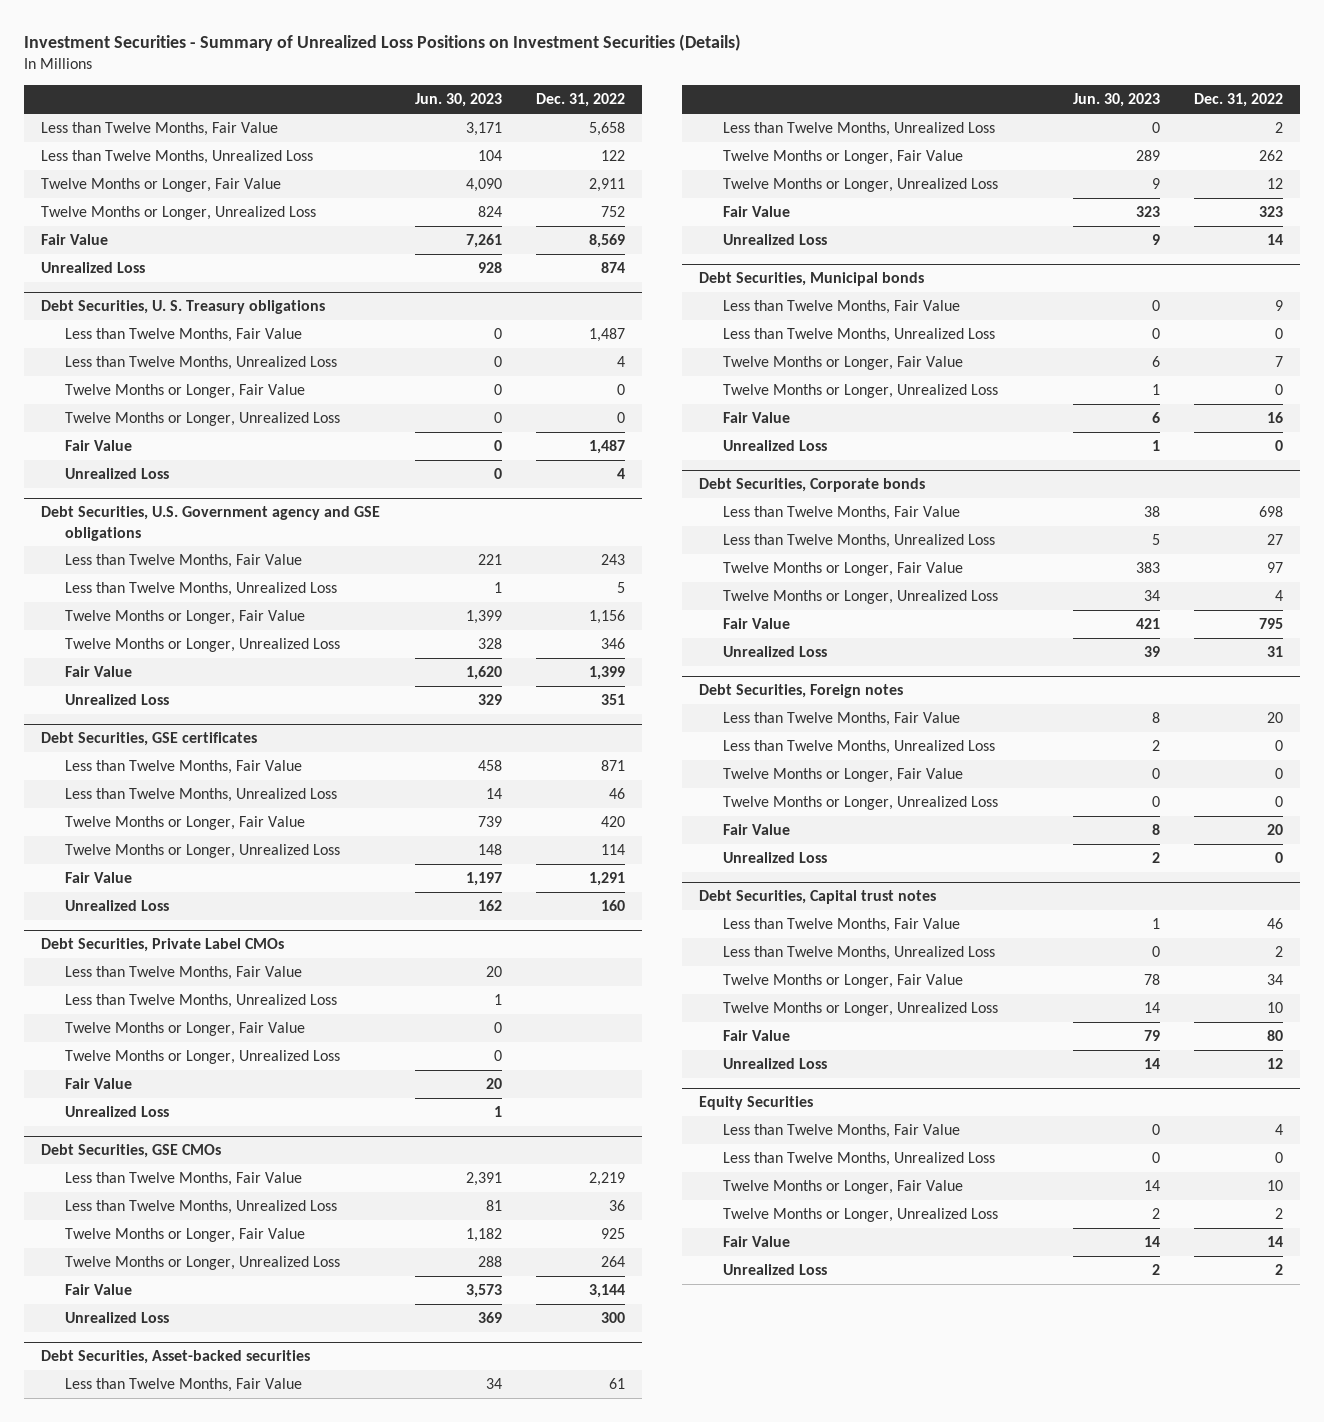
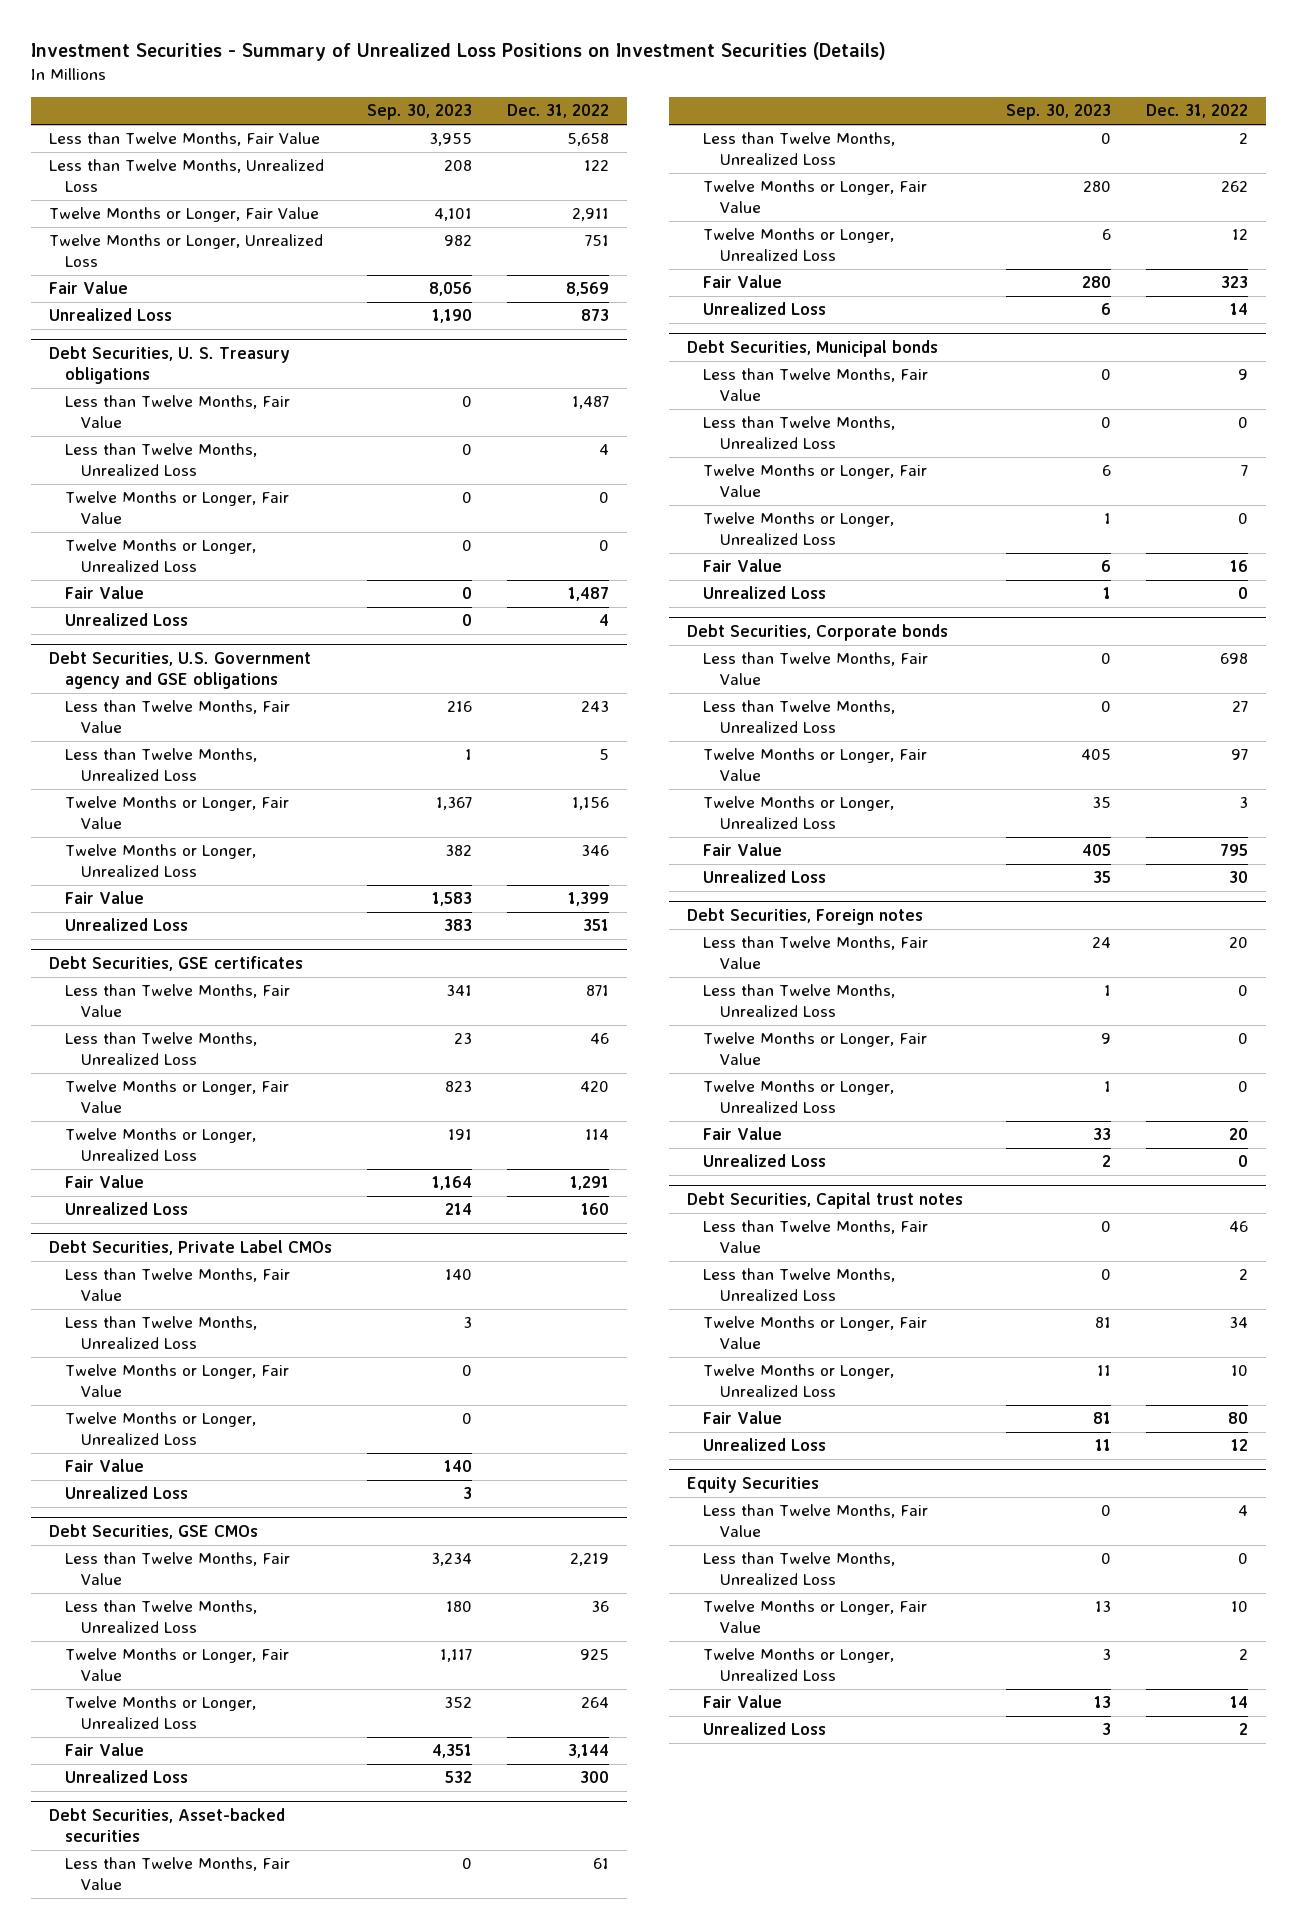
- | Jun. 30, 2023 | Dec. 31, 2022
+ | Sep. 30, 2023 | Dec. 31, 2022
- Twelve Months or Longer, Unrealized Loss | 824 | 752
+ Twelve Months or Longer, Unrealized Loss | 982 | 751
- Unrealized Loss | 928 | 874
+ Unrealized Loss | 1,190 | 873
@ Debt Securities, Corporate bonds
- Twelve Months or Longer, Unrealized Loss | 34 | 4
+ Twelve Months or Longer, Unrealized Loss | 35 | 3
- Unrealized Loss | 39 | 31
+ Unrealized Loss | 35 | 30

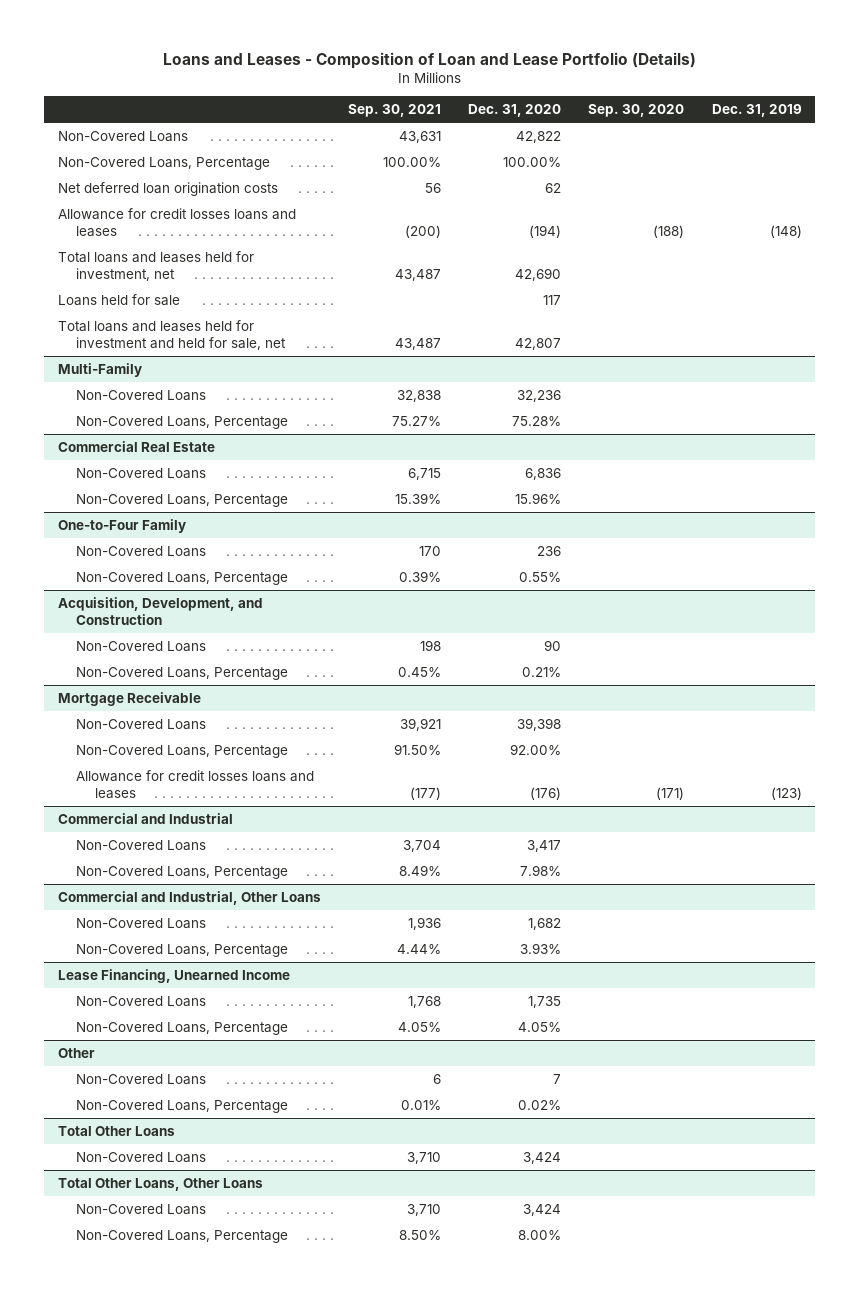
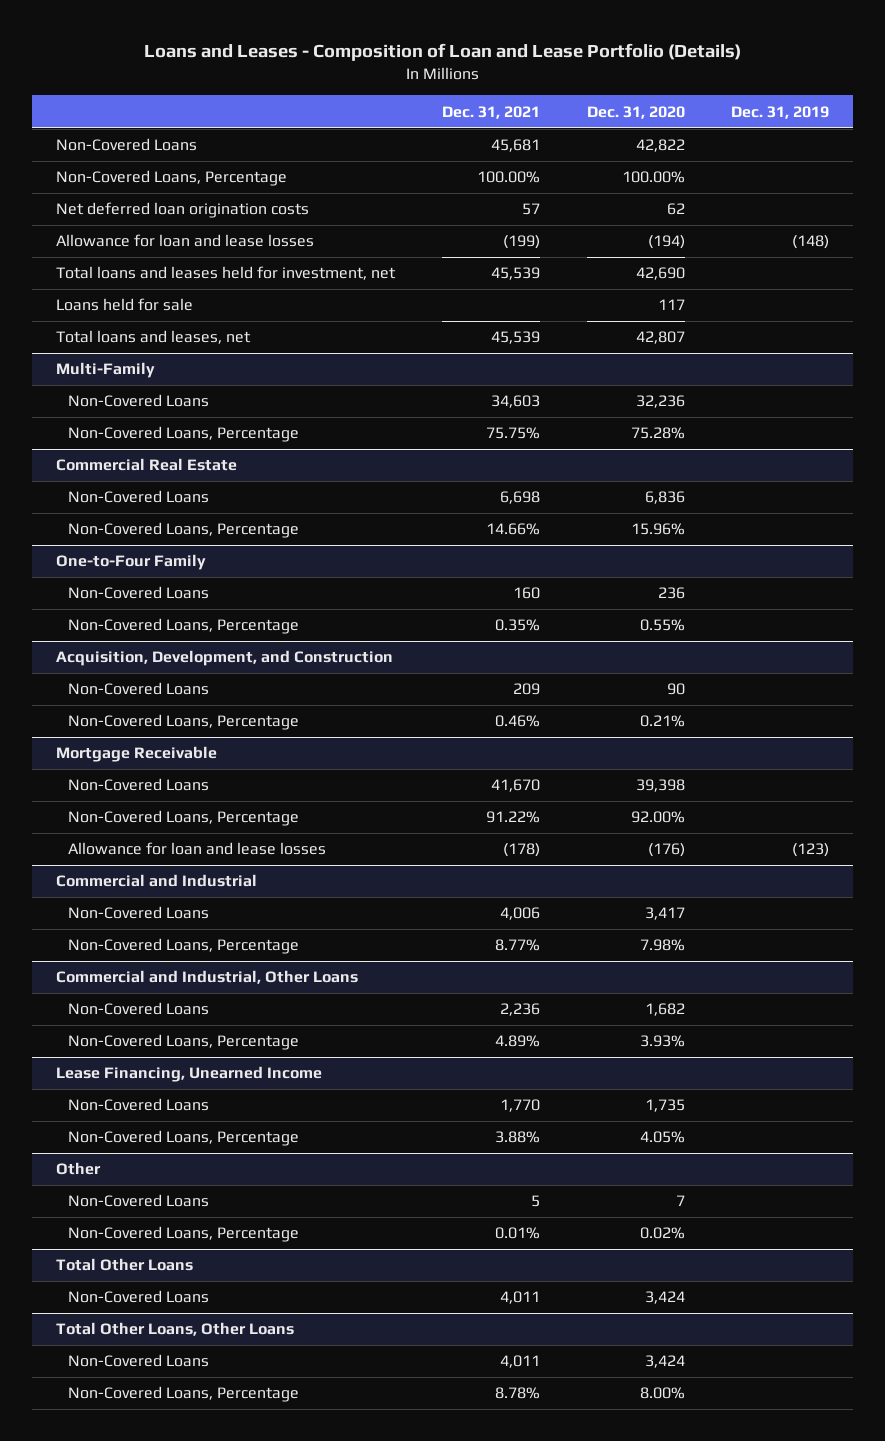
- | Sep. 30, 2021 | Dec. 31, 2020 | Sep. 30, 2020 | Dec. 31, 2019
+ | Dec. 31, 2021 | Dec. 31, 2020 | Dec. 31, 2019
- Allowance for credit losses loans and leases | (200) | (194) | (188) | (148)
+ Allowance for loan and lease losses | (199) | (194) | (148)
- Total loans and leases held for investment and held for sale, net | 43,487 | 42,807 | |
+ Total loans and leases, net | 45,539 | 42,807 |
@ Mortgage Receivable
- Allowance for credit losses loans and leases | (177) | (176) | (171) | (123)
+ Allowance for loan and lease losses | (178) | (176) | (123)

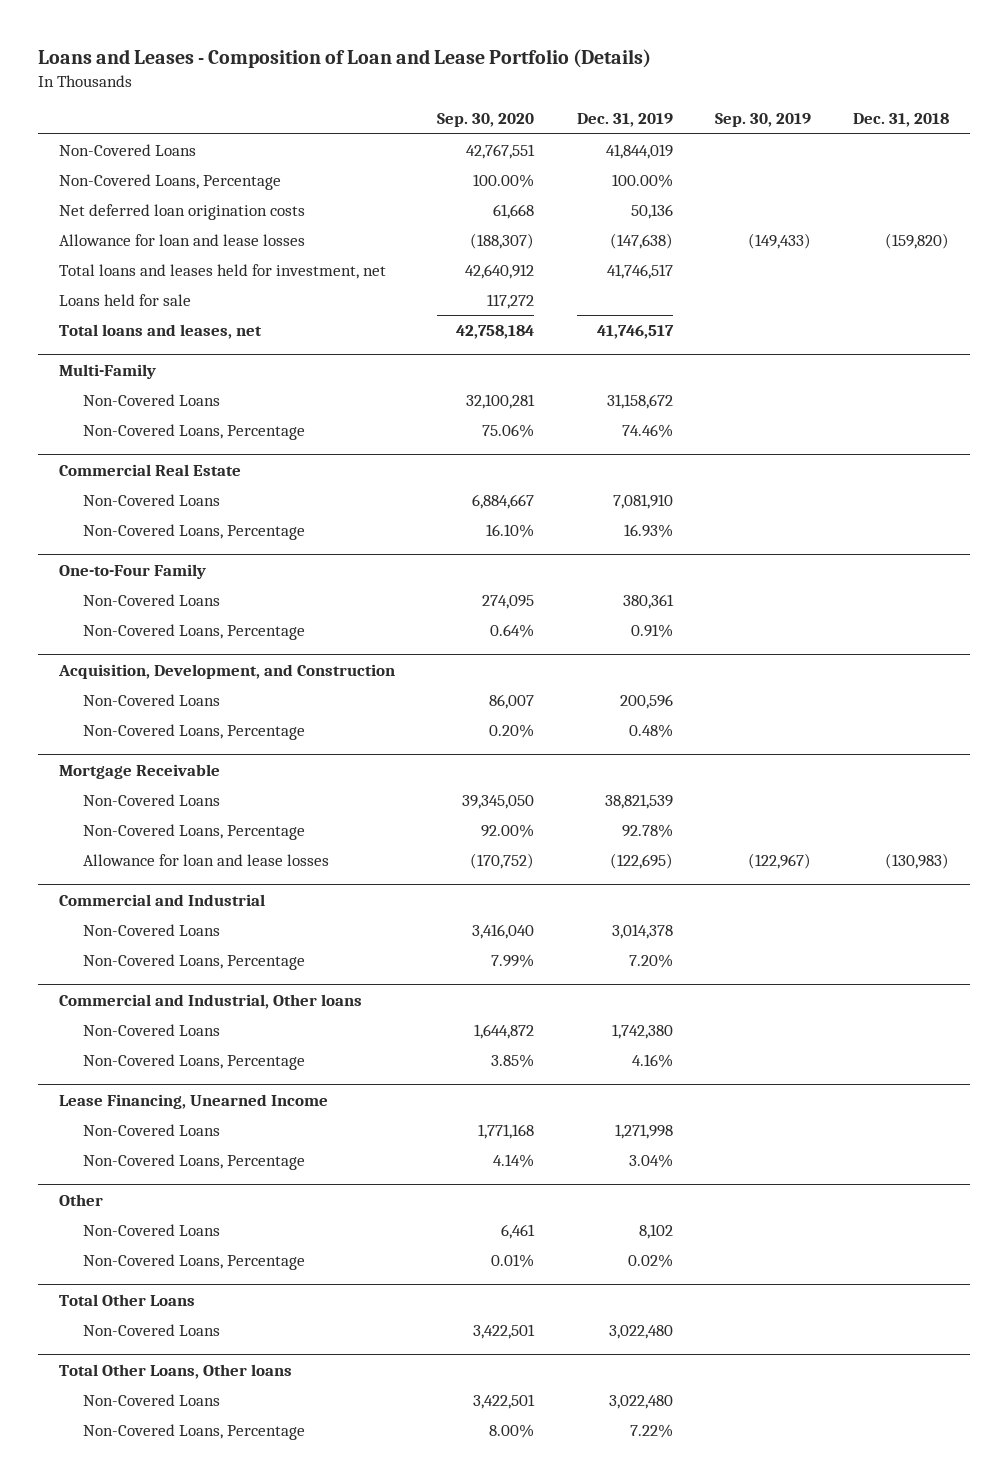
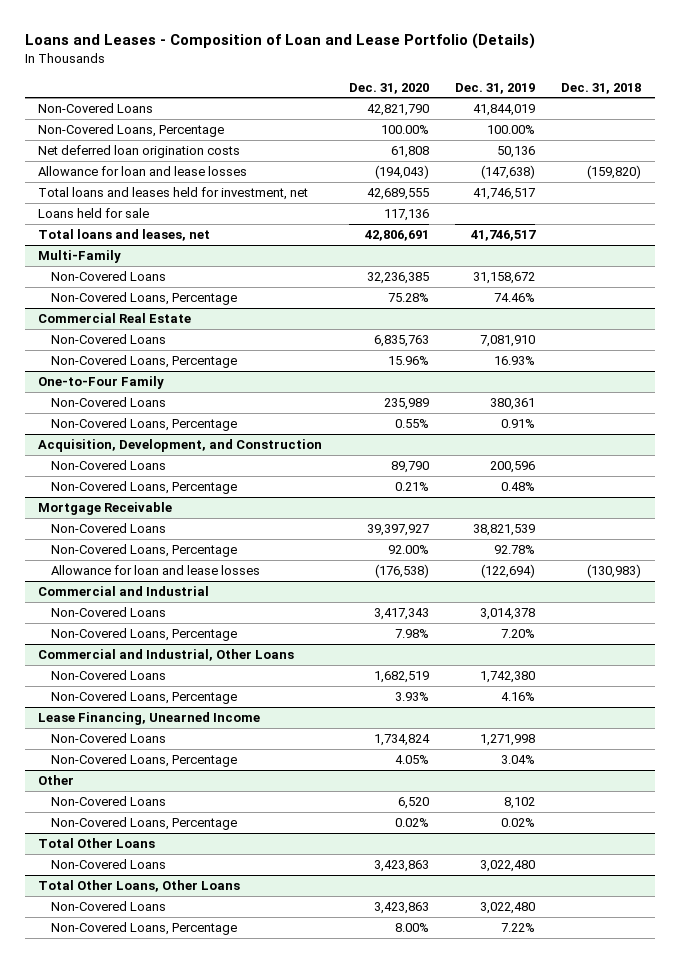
- | Sep. 30, 2020 | Dec. 31, 2019 | Sep. 30, 2019 | Dec. 31, 2018
+ | Dec. 31, 2020 | Dec. 31, 2019 | Dec. 31, 2018
@ Mortgage Receivable
- Allowance for loan and lease losses | (170,752) | (122,695) | (122,967) | (130,983)
+ Allowance for loan and lease losses | (176,538) | (122,694) | (130,983)
- Commercial and Industrial, Other loans
+ Commercial and Industrial, Other Loans
- Total Other Loans, Other loans
+ Total Other Loans, Other Loans

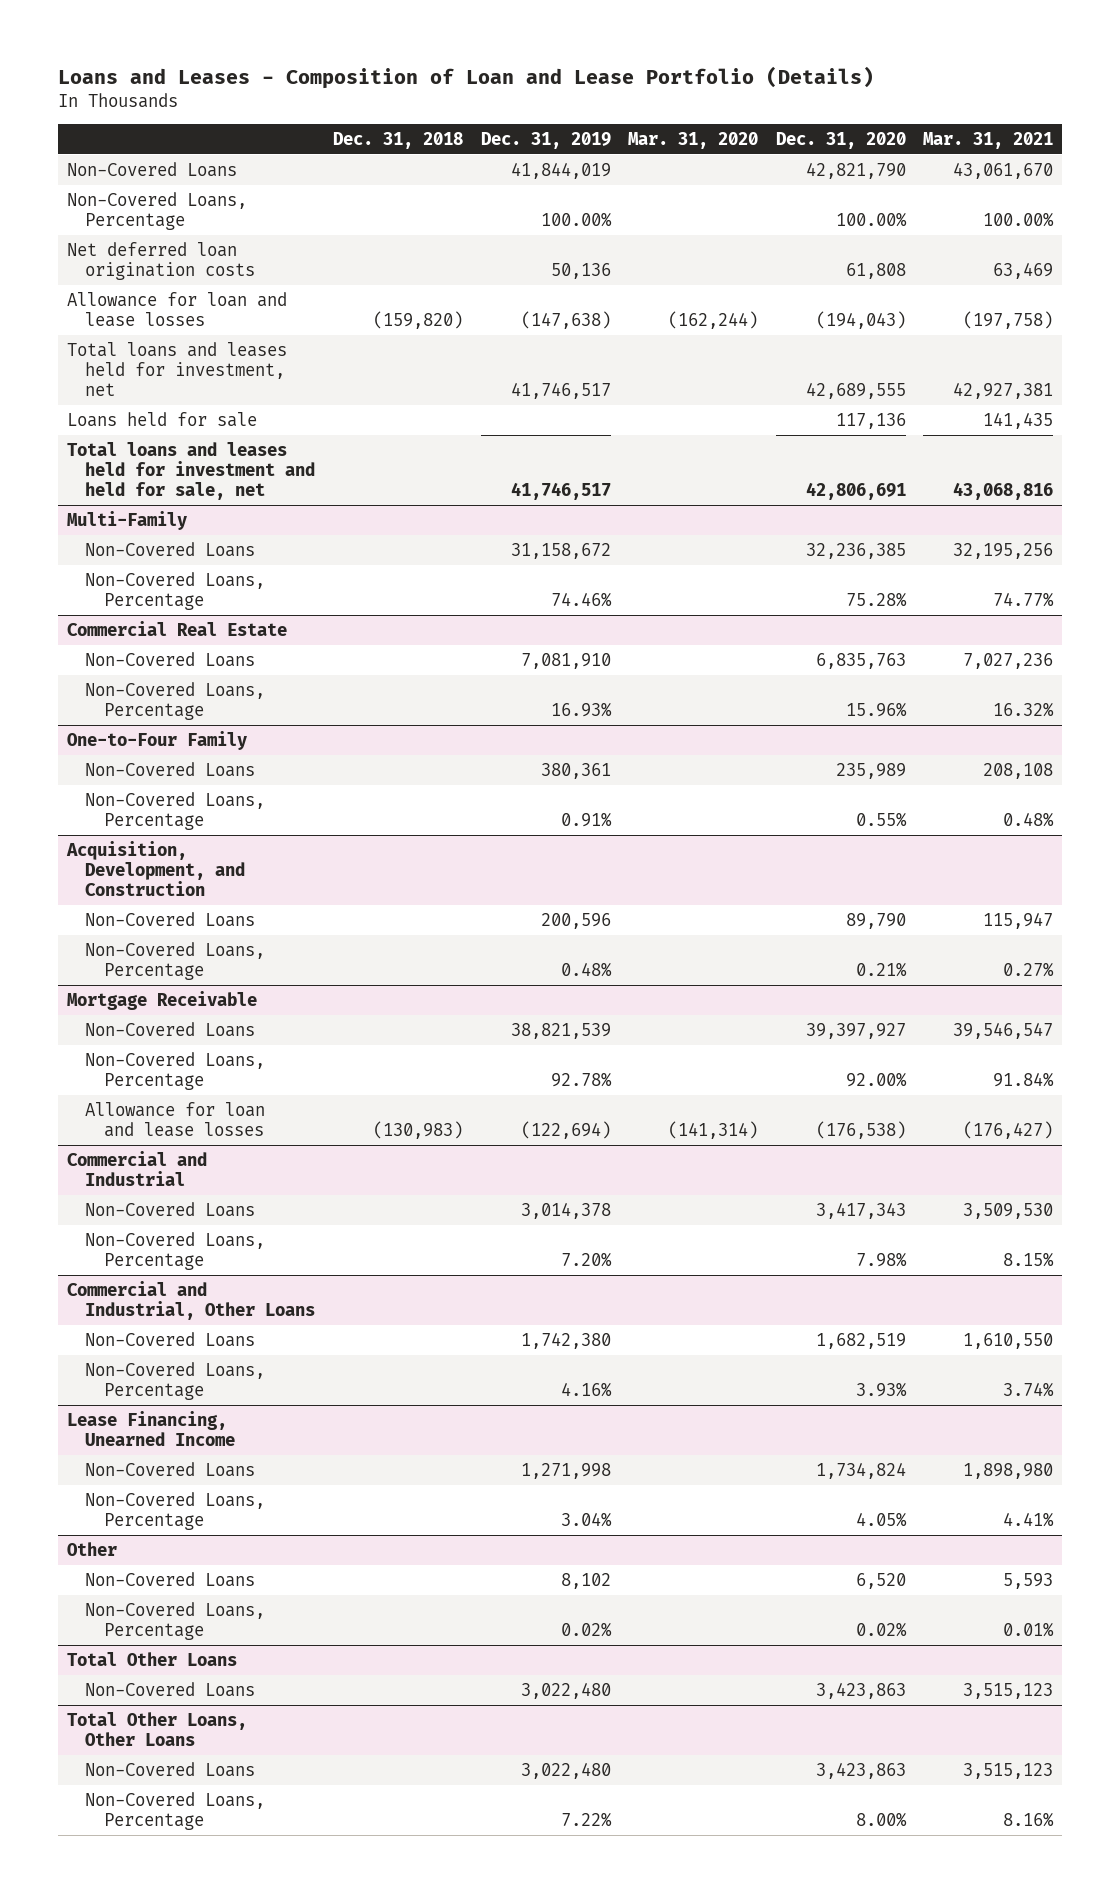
- | Dec. 31, 2020 | Dec. 31, 2019 | Dec. 31, 2018
+ | Dec. 31, 2018 | Dec. 31, 2019 | Mar. 31, 2020 | Dec. 31, 2020 | Mar. 31, 2021
- Total loans and leases, net | 42,806,691 | 41,746,517 |
+ Total loans and leases held for investment and held for sale, net | | 41,746,517 | | 42,806,691 | 43,068,816

